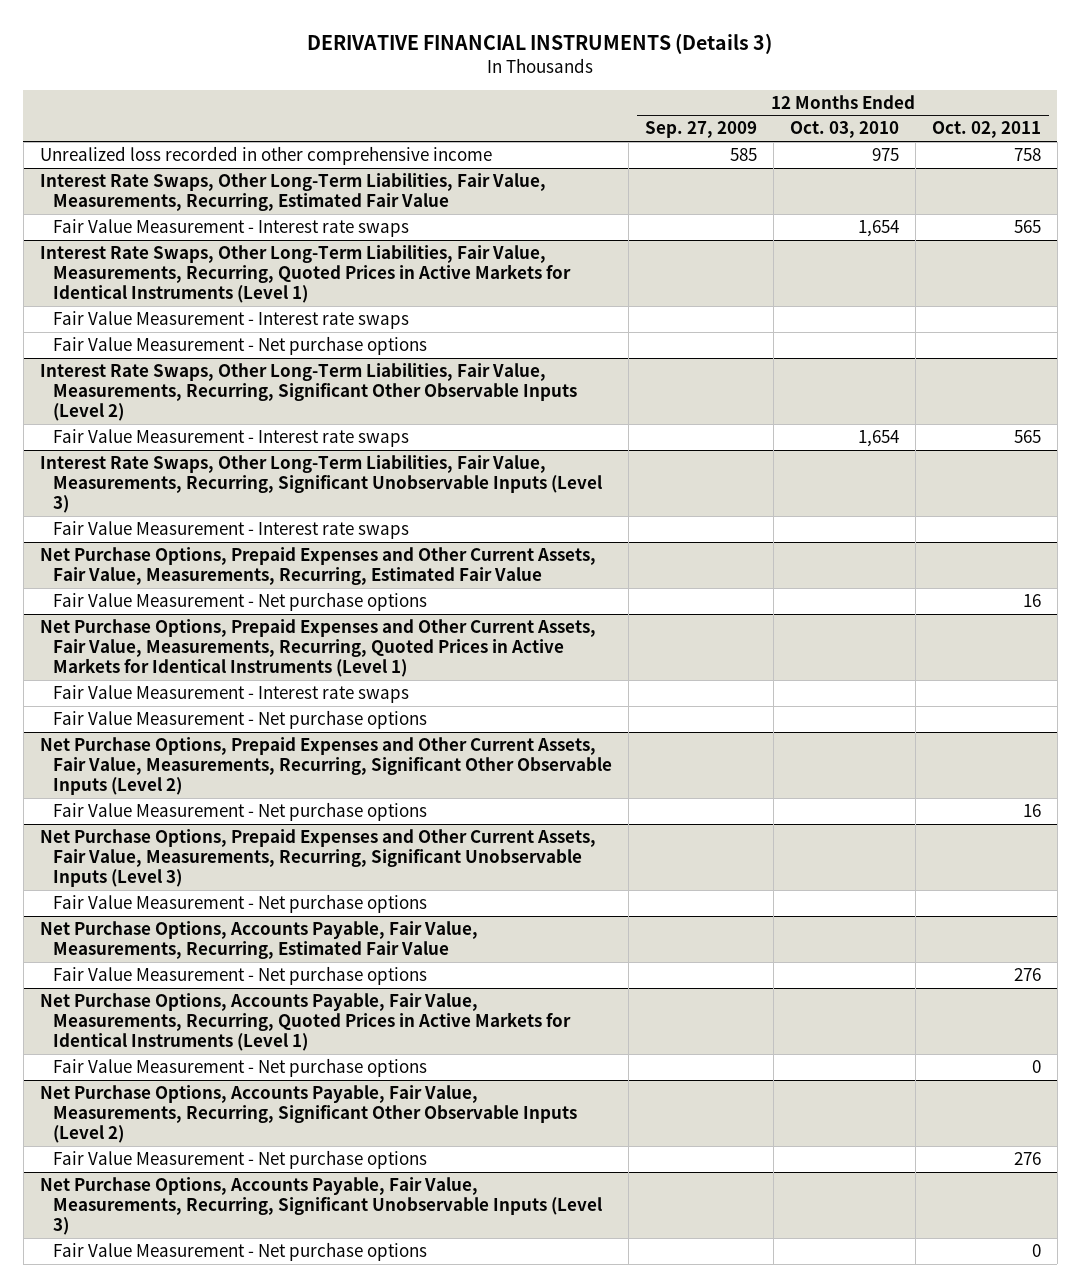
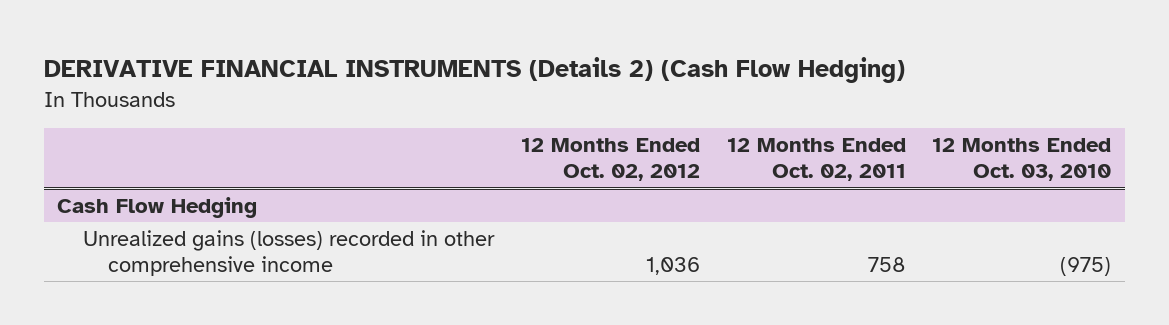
- DERIVATIVE FINANCIAL INSTRUMENTS (Details 3)
+ DERIVATIVE FINANCIAL INSTRUMENTS (Details 2) (Cash Flow Hedging)
- | 12 Months Ended Sep. 27, 2009 | 12 Months Ended Oct. 03, 2010 | 12 Months Ended Oct. 02, 2011
+ | 12 Months Ended Oct. 02, 2012 | 12 Months Ended Oct. 02, 2011 | 12 Months Ended Oct. 03, 2010
- Unrealized loss recorded in other comprehensive income | 585 | 975 | 758
- Interest Rate Swaps, Other Long-Term Liabilities, Fair Value, Measurements, Recurring, Estimated Fair Value
- Fair Value Measurement - Interest rate swaps | | 1,654 | 565
- Interest Rate Swaps, Other Long-Term Liabilities, Fair Value, Measurements, Recurring, Quoted Prices in Active Markets for Identical Instruments (Level 1)
- Fair Value Measurement - Interest rate swaps
- Fair Value Measurement - Net purchase options
- Interest Rate Swaps, Other Long-Term Liabilities, Fair Value, Measurements, Recurring, Significant Other Observable Inputs (Level 2)
- Fair Value Measurement - Interest rate swaps | | 1,654 | 565
- Interest Rate Swaps, Other Long-Term Liabilities, Fair Value, Measurements, Recurring, Significant Unobservable Inputs (Level 3)
- Fair Value Measurement - Interest rate swaps
- Net Purchase Options, Prepaid Expenses and Other Current Assets, Fair Value, Measurements, Recurring, Estimated Fair Value
- Fair Value Measurement - Net purchase options | | | 16
- Net Purchase Options, Prepaid Expenses and Other Current Assets, Fair Value, Measurements, Recurring, Quoted Prices in Active Markets for Identical Instruments (Level 1)
- Fair Value Measurement - Interest rate swaps
- Fair Value Measurement - Net purchase options
- Net Purchase Options, Prepaid Expenses and Other Current Assets, Fair Value, Measurements, Recurring, Significant Other Observable Inputs (Level 2)
- Fair Value Measurement - Net purchase options | | | 16
- Net Purchase Options, Prepaid Expenses and Other Current Assets, Fair Value, Measurements, Recurring, Significant Unobservable Inputs (Level 3)
- Fair Value Measurement - Net purchase options
- Net Purchase Options, Accounts Payable, Fair Value, Measurements, Recurring, Estimated Fair Value
- Fair Value Measurement - Net purchase options | | | 276
- Net Purchase Options, Accounts Payable, Fair Value, Measurements, Recurring, Quoted Prices in Active Markets for Identical Instruments (Level 1)
- Fair Value Measurement - Net purchase options | | | 0
- Net Purchase Options, Accounts Payable, Fair Value, Measurements, Recurring, Significant Other Observable Inputs (Level 2)
- Fair Value Measurement - Net purchase options | | | 276
- Net Purchase Options, Accounts Payable, Fair Value, Measurements, Recurring, Significant Unobservable Inputs (Level 3)
- Fair Value Measurement - Net purchase options | | | 0
+ Cash Flow Hedging
+ Unrealized gains (losses) recorded in other comprehensive income | 1,036 | 758 | (975)

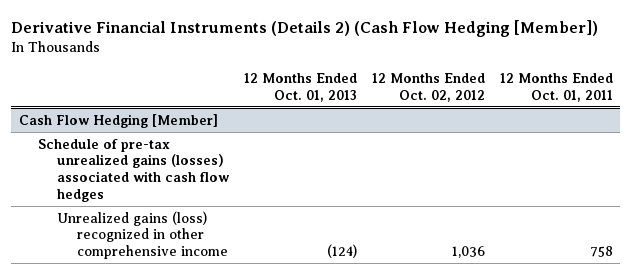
- DERIVATIVE FINANCIAL INSTRUMENTS (Details 2) (Cash Flow Hedging)
+ Derivative Financial Instruments (Details 2) (Cash Flow Hedging [Member])
- | 12 Months Ended Oct. 02, 2012 | 12 Months Ended Oct. 02, 2011 | 12 Months Ended Oct. 03, 2010
+ | 12 Months Ended Oct. 01, 2013 | 12 Months Ended Oct. 02, 2012 | 12 Months Ended Oct. 01, 2011
- Cash Flow Hedging
- Unrealized gains (losses) recorded in other comprehensive income | 1,036 | 758 | (975)
+ Cash Flow Hedging [Member]
+ Schedule of pre-tax unrealized gains (losses) associated with cash flow hedges
+ Unrealized gains (loss) recognized in other comprehensive income | (124) | 1,036 | 758

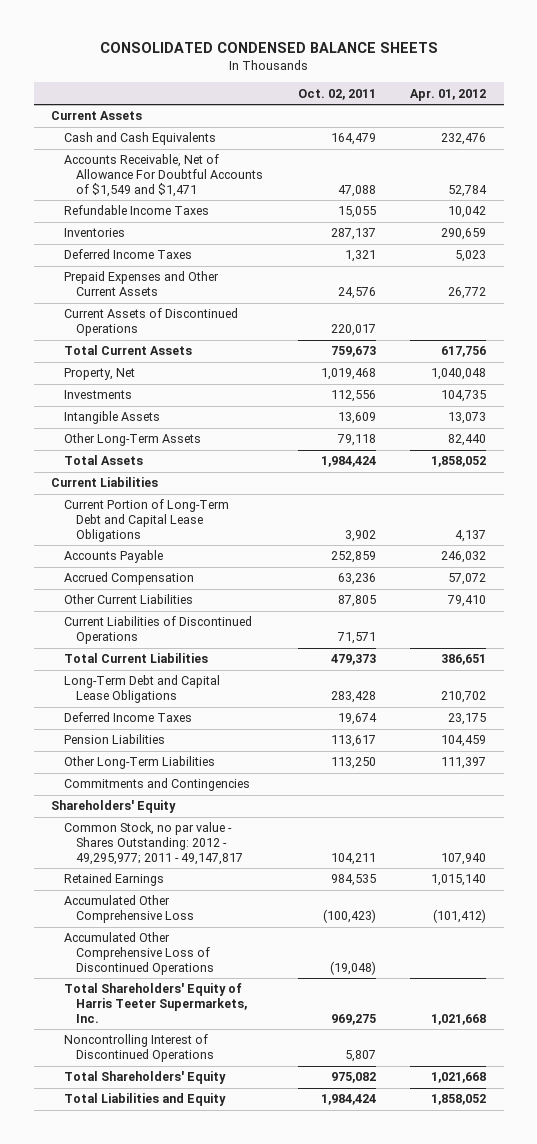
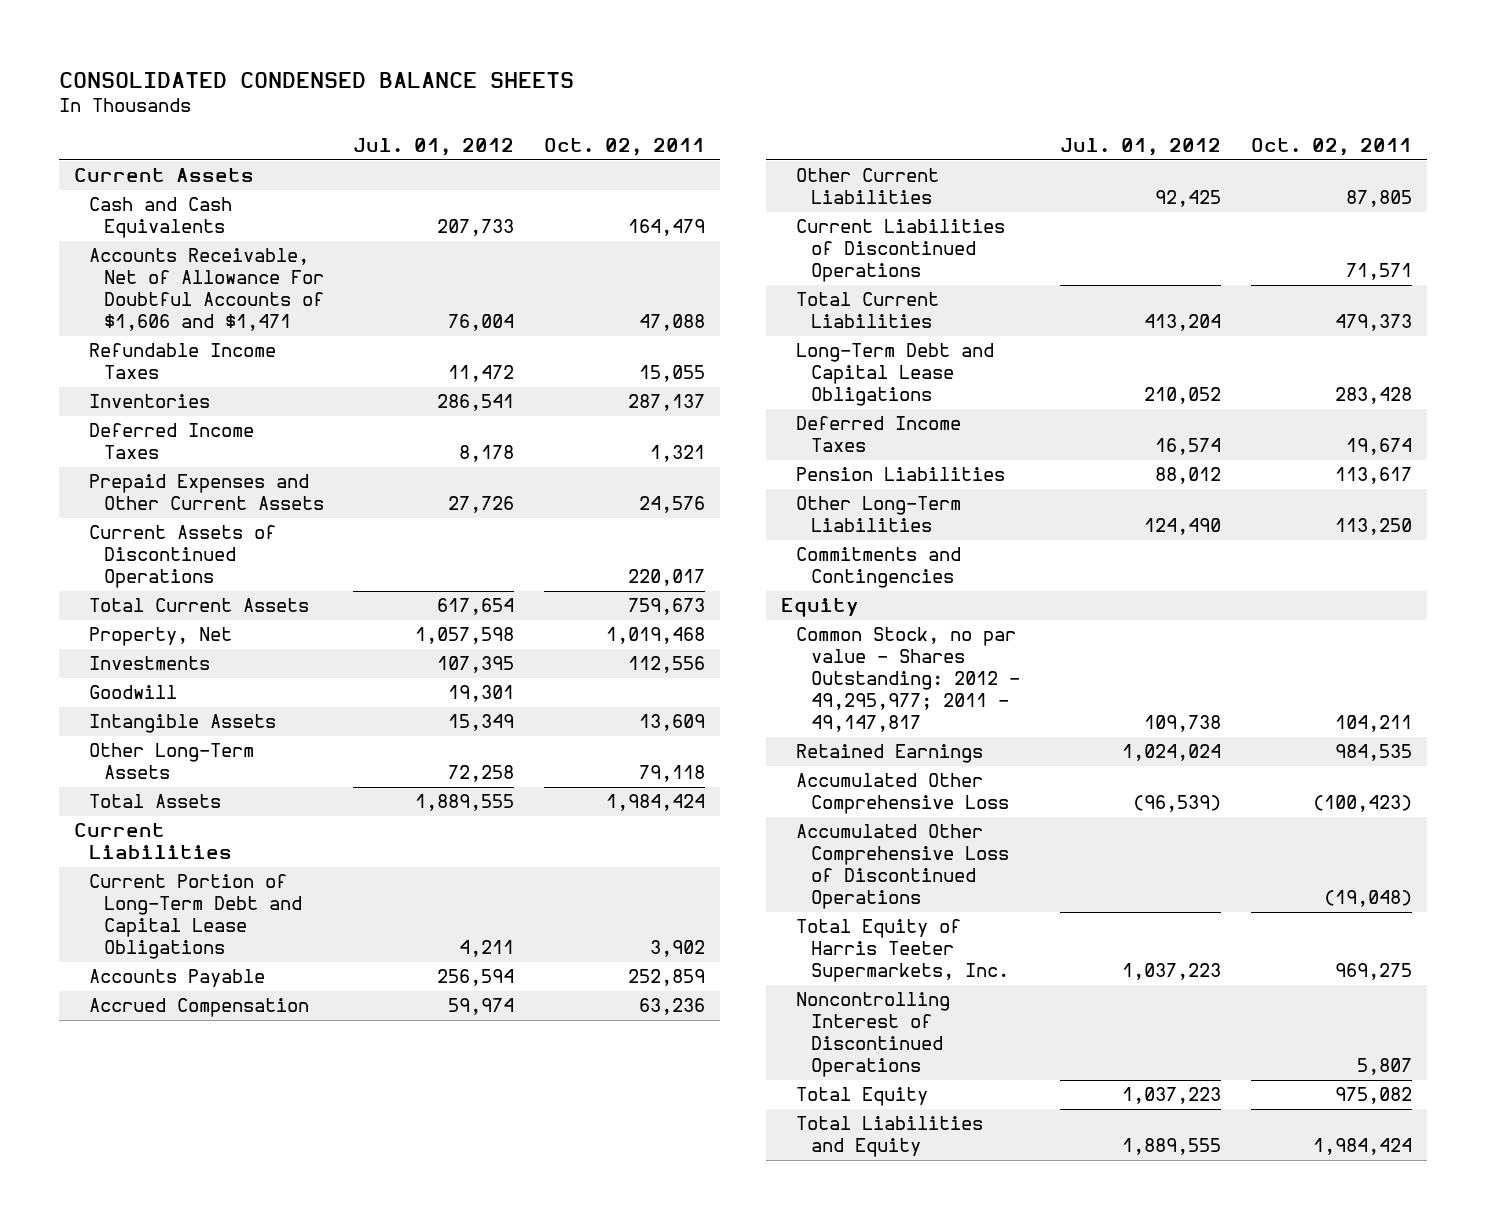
- | Oct. 02, 2011 | Apr. 01, 2012
+ | Jul. 01, 2012 | Oct. 02, 2011
- Accounts Receivable, Net of Allowance For Doubtful Accounts of $1,549 and $1,471 | 47,088 | 52,784
+ Accounts Receivable, Net of Allowance For Doubtful Accounts of $1,606 and $1,471 | 76,004 | 47,088
+ Goodwill | 19,301 |
- Shareholders' Equity
+ Equity
- Total Shareholders' Equity of Harris Teeter Supermarkets, Inc. | 969,275 | 1,021,668
+ Total Equity of Harris Teeter Supermarkets, Inc. | 1,037,223 | 969,275
- Total Shareholders' Equity | 975,082 | 1,021,668
+ Total Equity | 1,037,223 | 975,082

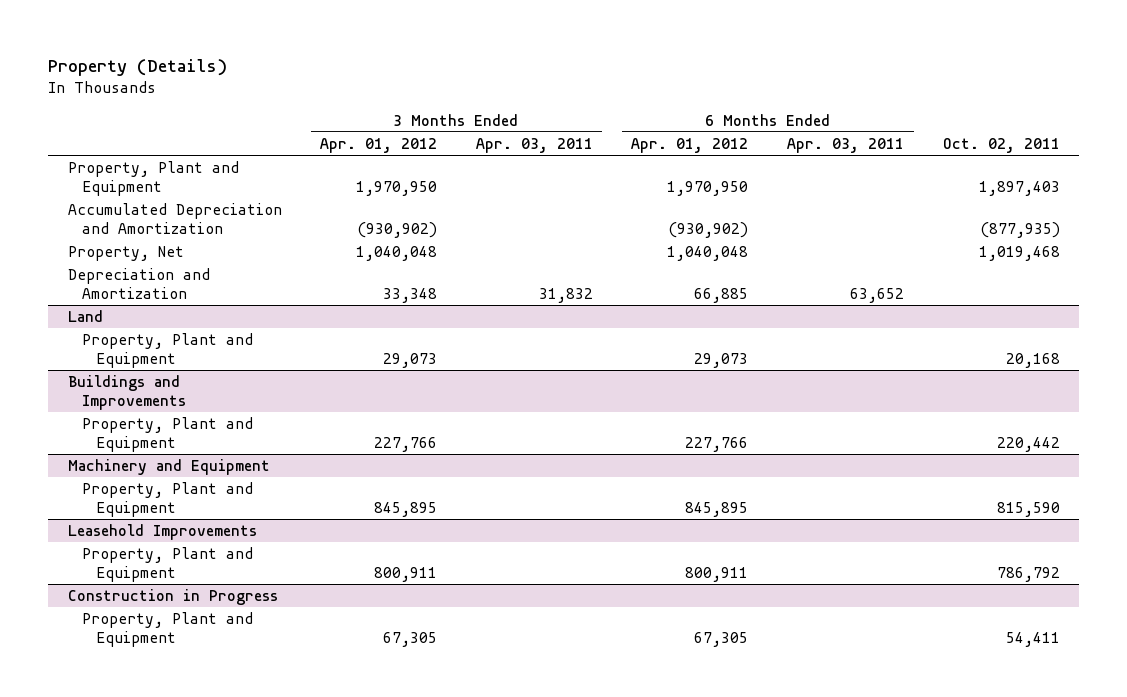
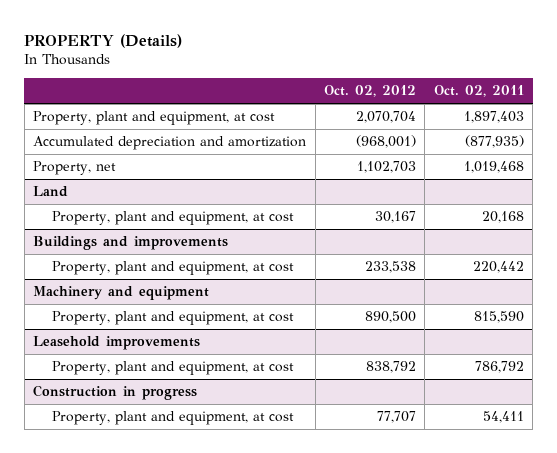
- Property (Details)
+ PROPERTY (Details)
- | 3 Months Ended Apr. 01, 2012 | 3 Months Ended Apr. 03, 2011 | 6 Months Ended Apr. 01, 2012 | 6 Months Ended Apr. 03, 2011 | Oct. 02, 2011
+ | Oct. 02, 2012 | Oct. 02, 2011
- Property, Plant and Equipment | 1,970,950 | | 1,970,950 | | 1,897,403
- Accumulated Depreciation and Amortization | (930,902) | | (930,902) | | (877,935)
- Property, Net | 1,040,048 | | 1,040,048 | | 1,019,468
- Depreciation and Amortization | 33,348 | 31,832 | 66,885 | 63,652 |
+ Property, plant and equipment, at cost | 2,070,704 | 1,897,403
+ Accumulated depreciation and amortization | (968,001) | (877,935)
+ Property, net | 1,102,703 | 1,019,468
@ Land
- Property, Plant and Equipment | 29,073 | | 29,073 | | 20,168
- Buildings and Improvements
- Property, Plant and Equipment | 227,766 | | 227,766 | | 220,442
- Machinery and Equipment
- Property, Plant and Equipment | 845,895 | | 845,895 | | 815,590
- Leasehold Improvements
- Property, Plant and Equipment | 800,911 | | 800,911 | | 786,792
- Construction in Progress
- Property, Plant and Equipment | 67,305 | | 67,305 | | 54,411
@ Land
+ Property, plant and equipment, at cost | 30,167 | 20,168
+ Buildings and improvements
+ Property, plant and equipment, at cost | 233,538 | 220,442
+ Machinery and equipment
+ Property, plant and equipment, at cost | 890,500 | 815,590
+ Leasehold improvements
+ Property, plant and equipment, at cost | 838,792 | 786,792
+ Construction in progress
+ Property, plant and equipment, at cost | 77,707 | 54,411

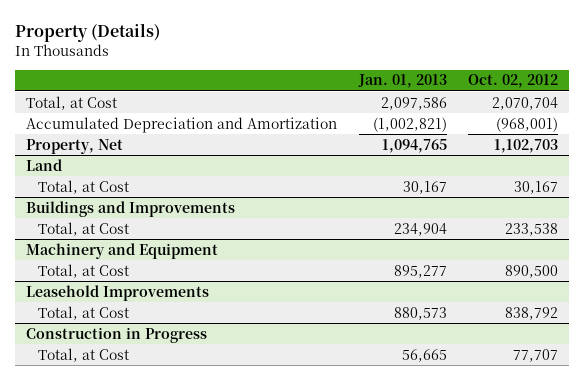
- PROPERTY (Details)
+ Property (Details)
- | Oct. 02, 2012 | Oct. 02, 2011
+ | Jan. 01, 2013 | Oct. 02, 2012
- Property, plant and equipment, at cost | 2,070,704 | 1,897,403
- Accumulated depreciation and amortization | (968,001) | (877,935)
- Property, net | 1,102,703 | 1,019,468
+ Total, at Cost | 2,097,586 | 2,070,704
+ Accumulated Depreciation and Amortization | (1,002,821) | (968,001)
+ Property, Net | 1,094,765 | 1,102,703
@ Land
- Property, plant and equipment, at cost | 30,167 | 20,168
- Buildings and improvements
- Property, plant and equipment, at cost | 233,538 | 220,442
- Machinery and equipment
- Property, plant and equipment, at cost | 890,500 | 815,590
- Leasehold improvements
- Property, plant and equipment, at cost | 838,792 | 786,792
- Construction in progress
- Property, plant and equipment, at cost | 77,707 | 54,411
@ Land
+ Total, at Cost | 30,167 | 30,167
+ Buildings and Improvements
+ Total, at Cost | 234,904 | 233,538
+ Machinery and Equipment
+ Total, at Cost | 895,277 | 890,500
+ Leasehold Improvements
+ Total, at Cost | 880,573 | 838,792
+ Construction in Progress
+ Total, at Cost | 56,665 | 77,707

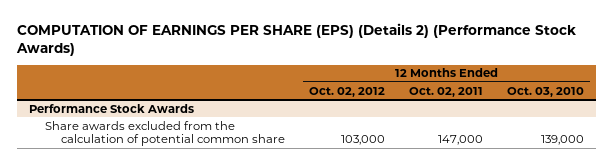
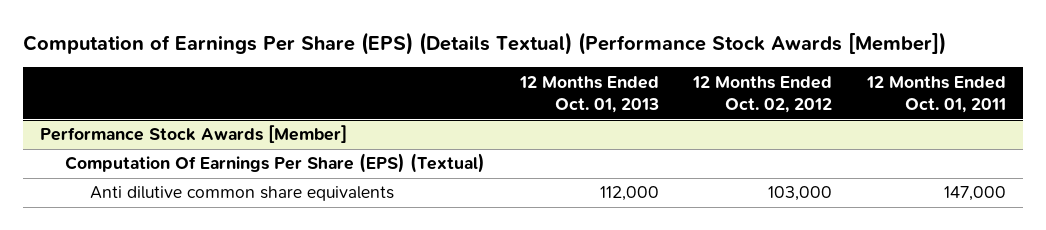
- COMPUTATION OF EARNINGS PER SHARE (EPS) (Details 2) (Performance Stock Awards)
+ Computation of Earnings Per Share (EPS) (Details Textual) (Performance Stock Awards [Member])
- | 12 Months Ended Oct. 02, 2012 | 12 Months Ended Oct. 02, 2011 | 12 Months Ended Oct. 03, 2010
+ | 12 Months Ended Oct. 01, 2013 | 12 Months Ended Oct. 02, 2012 | 12 Months Ended Oct. 01, 2011
- Performance Stock Awards
- Share awards excluded from the calculation of potential common share | 103,000 | 147,000 | 139,000
+ Performance Stock Awards [Member]
+ Computation Of Earnings Per Share (EPS) (Textual)
+ Anti dilutive common share equivalents | 112,000 | 103,000 | 147,000

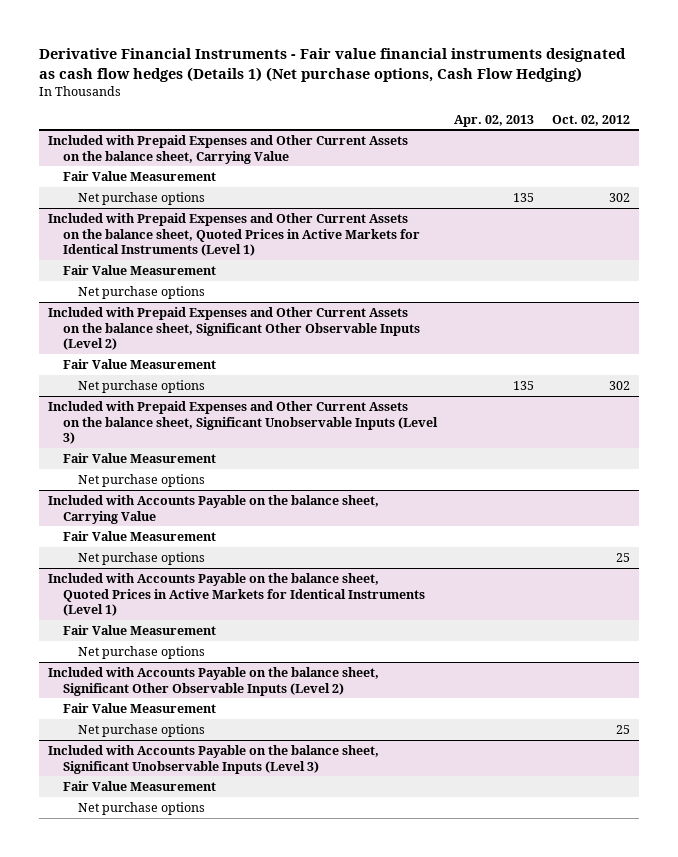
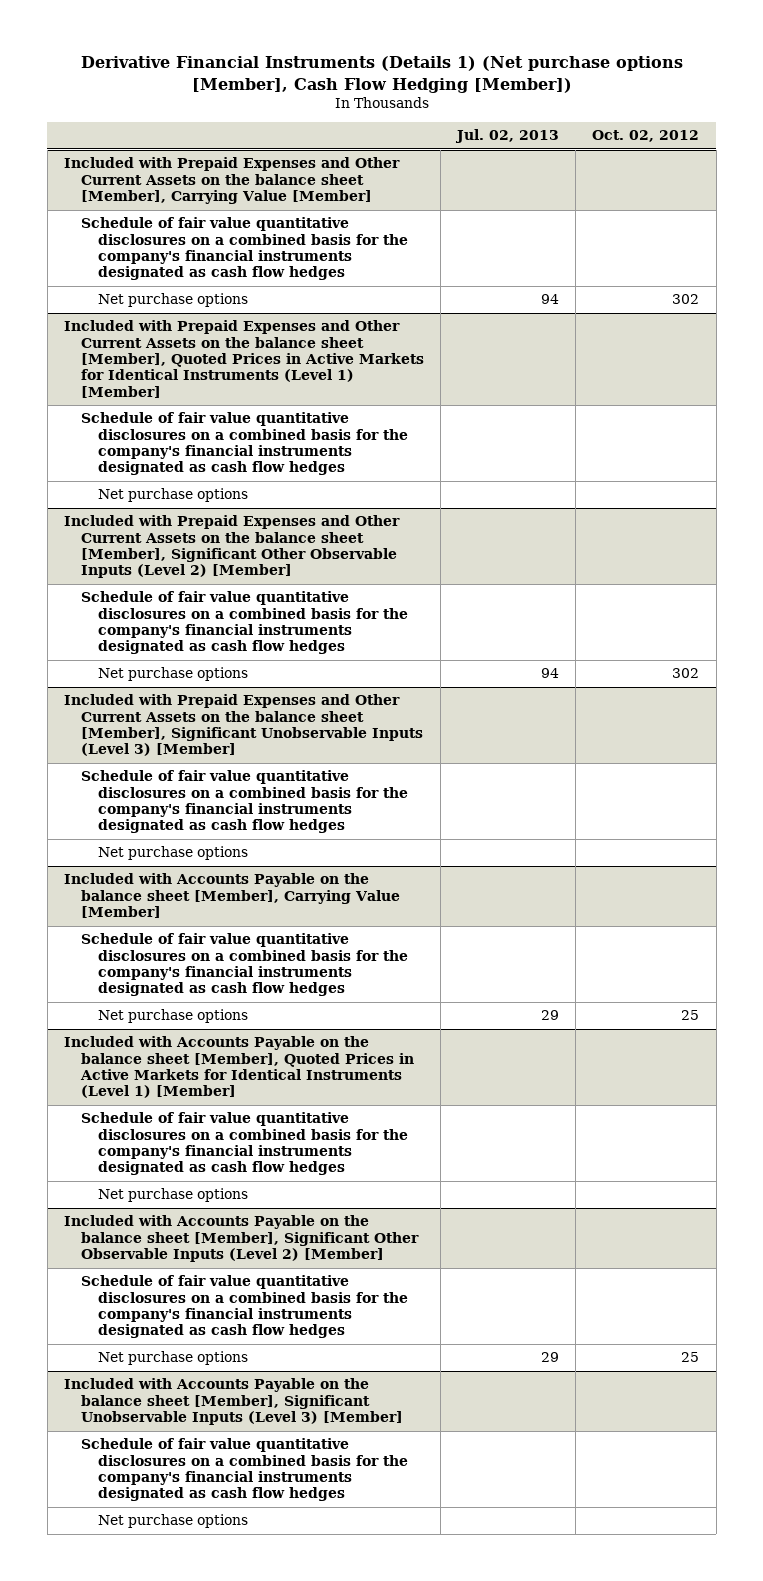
- Derivative Financial Instruments - Fair value financial instruments designated as cash flow hedges (Details 1) (Net purchase options, Cash Flow Hedging)
+ Derivative Financial Instruments (Details 1) (Net purchase options [Member], Cash Flow Hedging [Member])
- | Apr. 02, 2013 | Oct. 02, 2012
+ | Jul. 02, 2013 | Oct. 02, 2012
- Included with Prepaid Expenses and Other Current Assets on the balance sheet, Carrying Value
- Fair Value Measurement
+ Included with Prepaid Expenses and Other Current Assets on the balance sheet [Member], Carrying Value [Member]
+ Schedule of fair value quantitative disclosures on a combined basis for the company's financial instruments designated as cash flow hedges
- Included with Prepaid Expenses and Other Current Assets on the balance sheet, Quoted Prices in Active Markets for Identical Instruments (Level 1)
- Fair Value Measurement
+ Included with Prepaid Expenses and Other Current Assets on the balance sheet [Member], Quoted Prices in Active Markets for Identical Instruments (Level 1) [Member]
+ Schedule of fair value quantitative disclosures on a combined basis for the company's financial instruments designated as cash flow hedges
- Included with Prepaid Expenses and Other Current Assets on the balance sheet, Significant Other Observable Inputs (Level 2)
- Fair Value Measurement
+ Included with Prepaid Expenses and Other Current Assets on the balance sheet [Member], Significant Other Observable Inputs (Level 2) [Member]
+ Schedule of fair value quantitative disclosures on a combined basis for the company's financial instruments designated as cash flow hedges
- Included with Prepaid Expenses and Other Current Assets on the balance sheet, Significant Unobservable Inputs (Level 3)
- Fair Value Measurement
+ Included with Prepaid Expenses and Other Current Assets on the balance sheet [Member], Significant Unobservable Inputs (Level 3) [Member]
+ Schedule of fair value quantitative disclosures on a combined basis for the company's financial instruments designated as cash flow hedges
- Included with Accounts Payable on the balance sheet, Carrying Value
- Fair Value Measurement
+ Included with Accounts Payable on the balance sheet [Member], Carrying Value [Member]
+ Schedule of fair value quantitative disclosures on a combined basis for the company's financial instruments designated as cash flow hedges
- Included with Accounts Payable on the balance sheet, Quoted Prices in Active Markets for Identical Instruments (Level 1)
- Fair Value Measurement
+ Included with Accounts Payable on the balance sheet [Member], Quoted Prices in Active Markets for Identical Instruments (Level 1) [Member]
+ Schedule of fair value quantitative disclosures on a combined basis for the company's financial instruments designated as cash flow hedges
- Included with Accounts Payable on the balance sheet, Significant Other Observable Inputs (Level 2)
- Fair Value Measurement
+ Included with Accounts Payable on the balance sheet [Member], Significant Other Observable Inputs (Level 2) [Member]
+ Schedule of fair value quantitative disclosures on a combined basis for the company's financial instruments designated as cash flow hedges
- Included with Accounts Payable on the balance sheet, Significant Unobservable Inputs (Level 3)
- Fair Value Measurement
+ Included with Accounts Payable on the balance sheet [Member], Significant Unobservable Inputs (Level 3) [Member]
+ Schedule of fair value quantitative disclosures on a combined basis for the company's financial instruments designated as cash flow hedges

